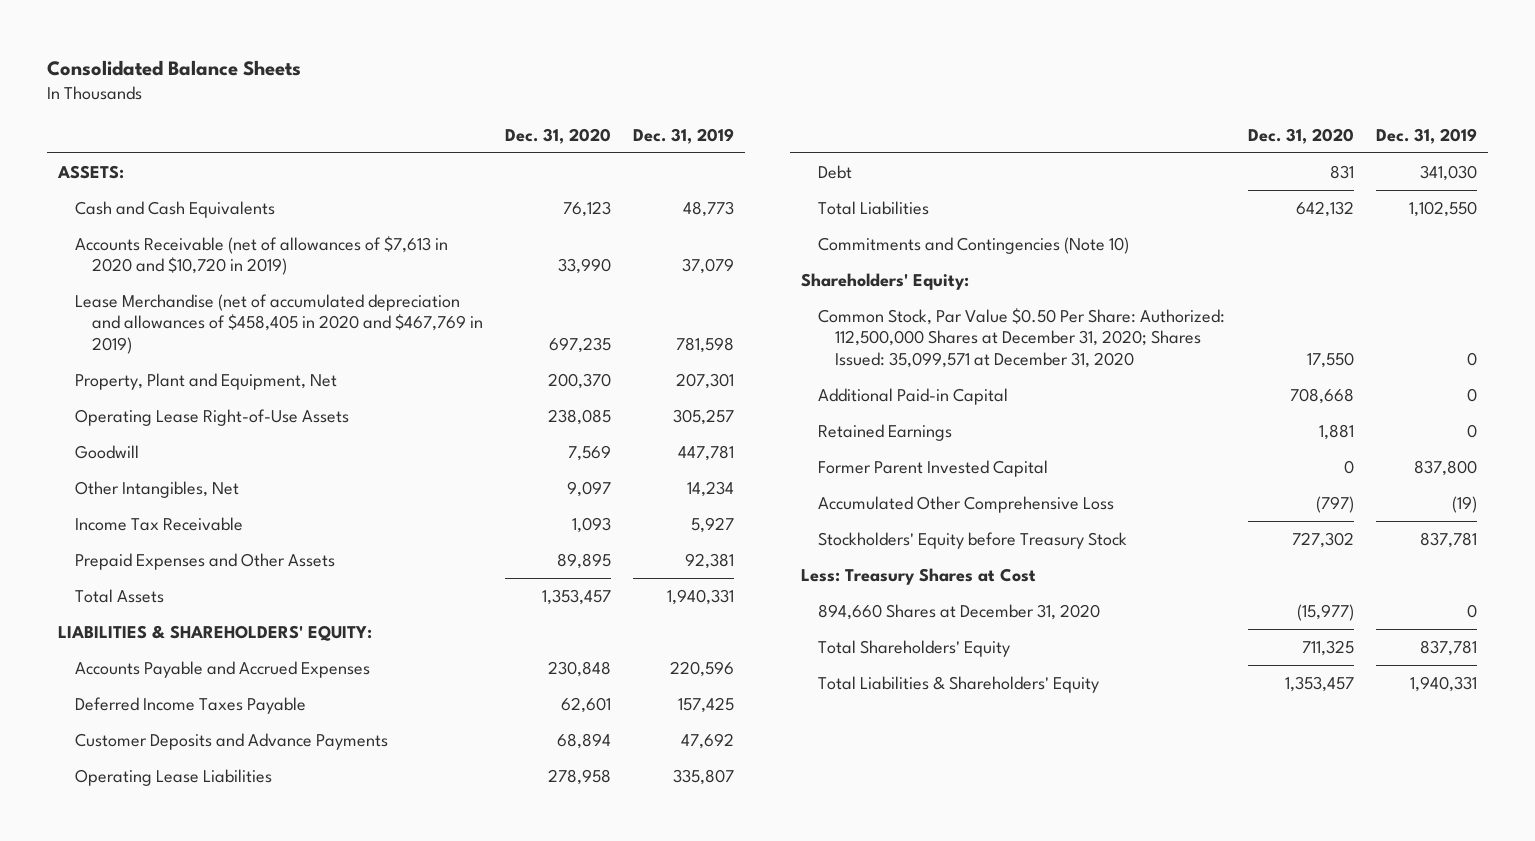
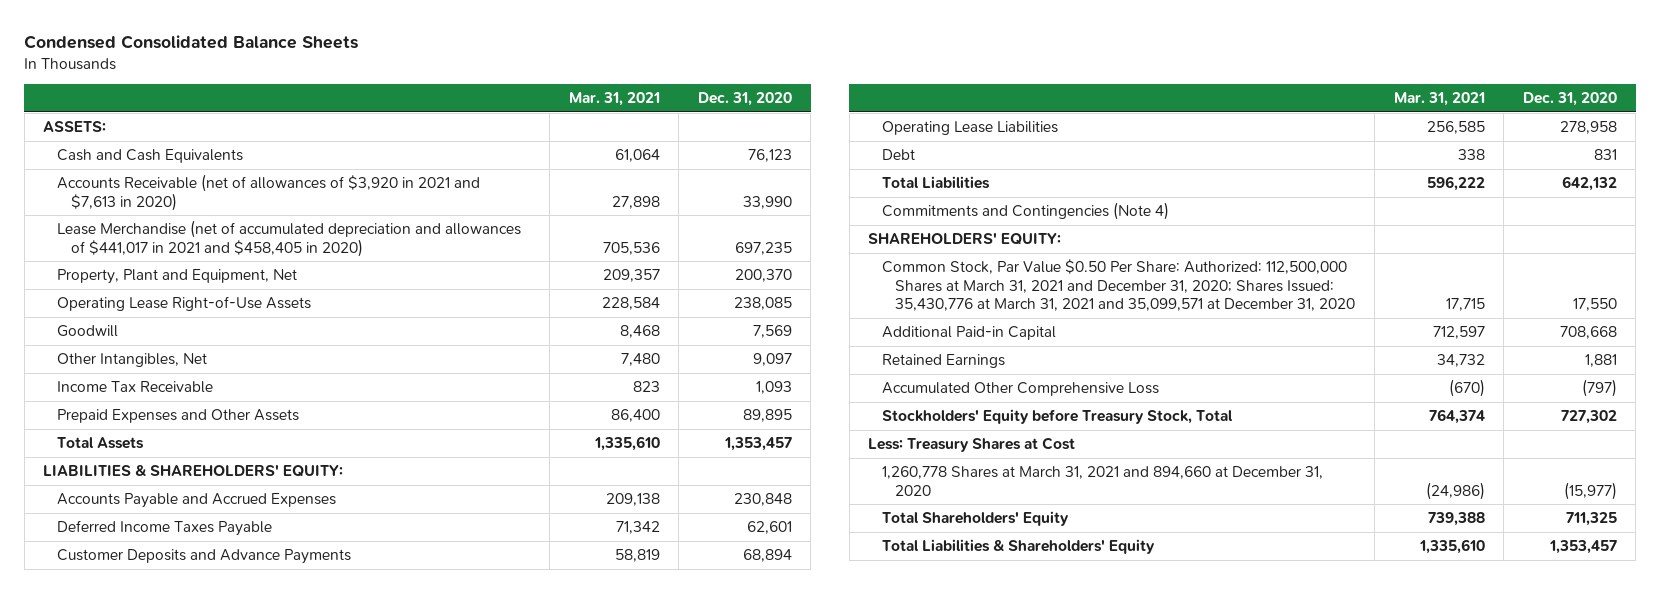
- Consolidated Balance Sheets
+ Condensed Consolidated Balance Sheets
- | Dec. 31, 2020 | Dec. 31, 2019
+ | Mar. 31, 2021 | Dec. 31, 2020
- Accounts Receivable (net of allowances of $7,613 in 2020 and $10,720 in 2019) | 33,990 | 37,079
- Lease Merchandise (net of accumulated depreciation and allowances of $458,405 in 2020 and $467,769 in 2019) | 697,235 | 781,598
+ Accounts Receivable (net of allowances of $3,920 in 2021 and $7,613 in 2020) | 27,898 | 33,990
+ Lease Merchandise (net of accumulated depreciation and allowances of $441,017 in 2021 and $458,405 in 2020) | 705,536 | 697,235
- Commitments and Contingencies (Note 10)
- Shareholders' Equity:
- Common Stock, Par Value $0.50 Per Share: Authorized: 112,500,000 Shares at December 31, 2020; Shares Issued: 35,099,571 at December 31, 2020 | 17,550 | 0
+ Commitments and Contingencies (Note 4)
+ SHAREHOLDERS' EQUITY:
+ Common Stock, Par Value $0.50 Per Share: Authorized: 112,500,000 Shares at March 31, 2021 and December 31, 2020; Shares Issued: 35,430,776 at March 31, 2021 and 35,099,571 at December 31, 2020 | 17,715 | 17,550
- Former Parent Invested Capital | 0 | 837,800
- Stockholders' Equity before Treasury Stock | 727,302 | 837,781
+ Stockholders' Equity before Treasury Stock, Total | 764,374 | 727,302
- 894,660 Shares at December 31, 2020 | (15,977) | 0
+ 1,260,778 Shares at March 31, 2021 and 894,660 at December 31, 2020 | (24,986) | (15,977)

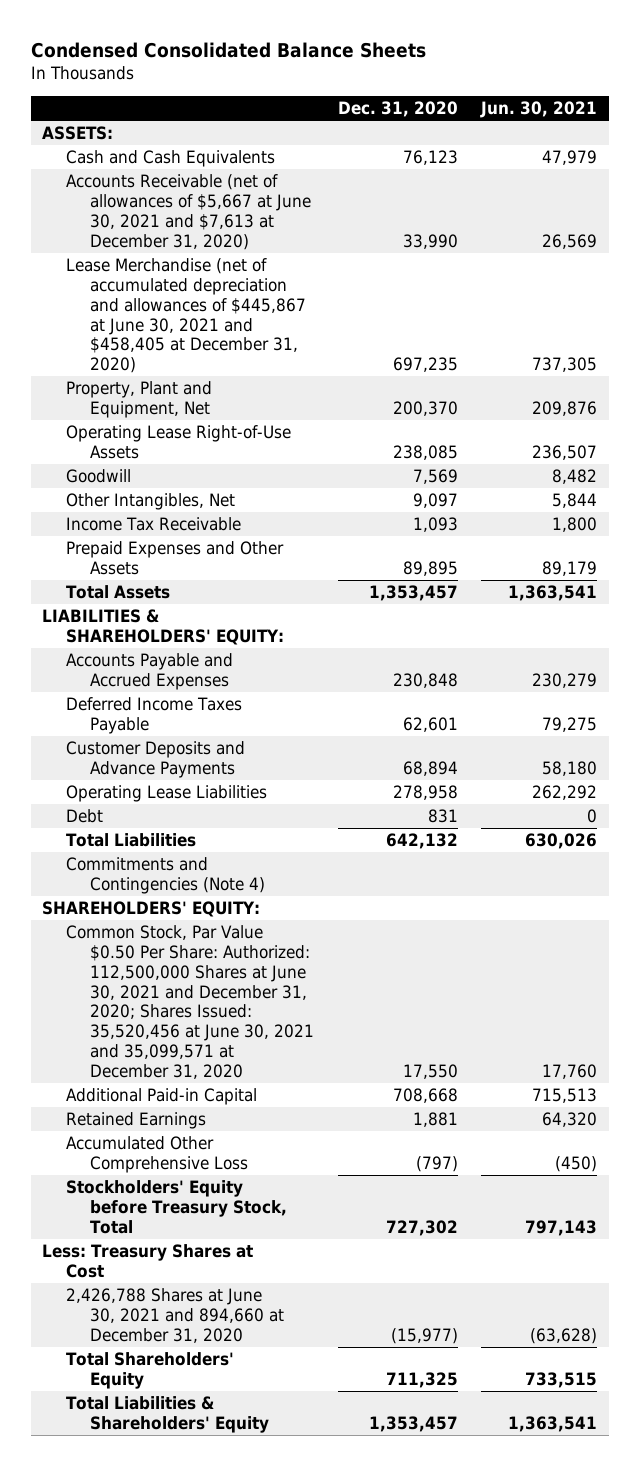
- | Mar. 31, 2021 | Dec. 31, 2020
+ | Dec. 31, 2020 | Jun. 30, 2021
- Accounts Receivable (net of allowances of $3,920 in 2021 and $7,613 in 2020) | 27,898 | 33,990
- Lease Merchandise (net of accumulated depreciation and allowances of $441,017 in 2021 and $458,405 in 2020) | 705,536 | 697,235
+ Accounts Receivable (net of allowances of $5,667 at June 30, 2021 and $7,613 at December 31, 2020) | 33,990 | 26,569
+ Lease Merchandise (net of accumulated depreciation and allowances of $445,867 at June 30, 2021 and $458,405 at December 31, 2020) | 697,235 | 737,305
- Common Stock, Par Value $0.50 Per Share: Authorized: 112,500,000 Shares at March 31, 2021 and December 31, 2020; Shares Issued: 35,430,776 at March 31, 2021 and 35,099,571 at December 31, 2020 | 17,715 | 17,550
+ Common Stock, Par Value $0.50 Per Share: Authorized: 112,500,000 Shares at June 30, 2021 and December 31, 2020; Shares Issued: 35,520,456 at June 30, 2021 and 35,099,571 at December 31, 2020 | 17,550 | 17,760
- 1,260,778 Shares at March 31, 2021 and 894,660 at December 31, 2020 | (24,986) | (15,977)
+ 2,426,788 Shares at June 30, 2021 and 894,660 at December 31, 2020 | (15,977) | (63,628)

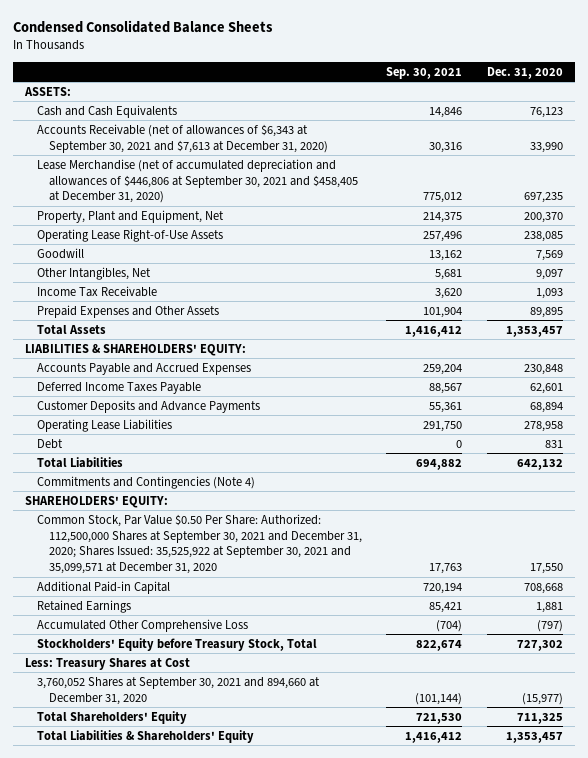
- | Dec. 31, 2020 | Jun. 30, 2021
+ | Sep. 30, 2021 | Dec. 31, 2020
- Accounts Receivable (net of allowances of $5,667 at June 30, 2021 and $7,613 at December 31, 2020) | 33,990 | 26,569
- Lease Merchandise (net of accumulated depreciation and allowances of $445,867 at June 30, 2021 and $458,405 at December 31, 2020) | 697,235 | 737,305
+ Accounts Receivable (net of allowances of $6,343 at September 30, 2021 and $7,613 at December 31, 2020) | 30,316 | 33,990
+ Lease Merchandise (net of accumulated depreciation and allowances of $446,806 at September 30, 2021 and $458,405 at December 31, 2020) | 775,012 | 697,235
- Common Stock, Par Value $0.50 Per Share: Authorized: 112,500,000 Shares at June 30, 2021 and December 31, 2020; Shares Issued: 35,520,456 at June 30, 2021 and 35,099,571 at December 31, 2020 | 17,550 | 17,760
+ Common Stock, Par Value $0.50 Per Share: Authorized: 112,500,000 Shares at September 30, 2021 and December 31, 2020; Shares Issued: 35,525,922 at September 30, 2021 and 35,099,571 at December 31, 2020 | 17,763 | 17,550
- 2,426,788 Shares at June 30, 2021 and 894,660 at December 31, 2020 | (15,977) | (63,628)
+ 3,760,052 Shares at September 30, 2021 and 894,660 at December 31, 2020 | (101,144) | (15,977)

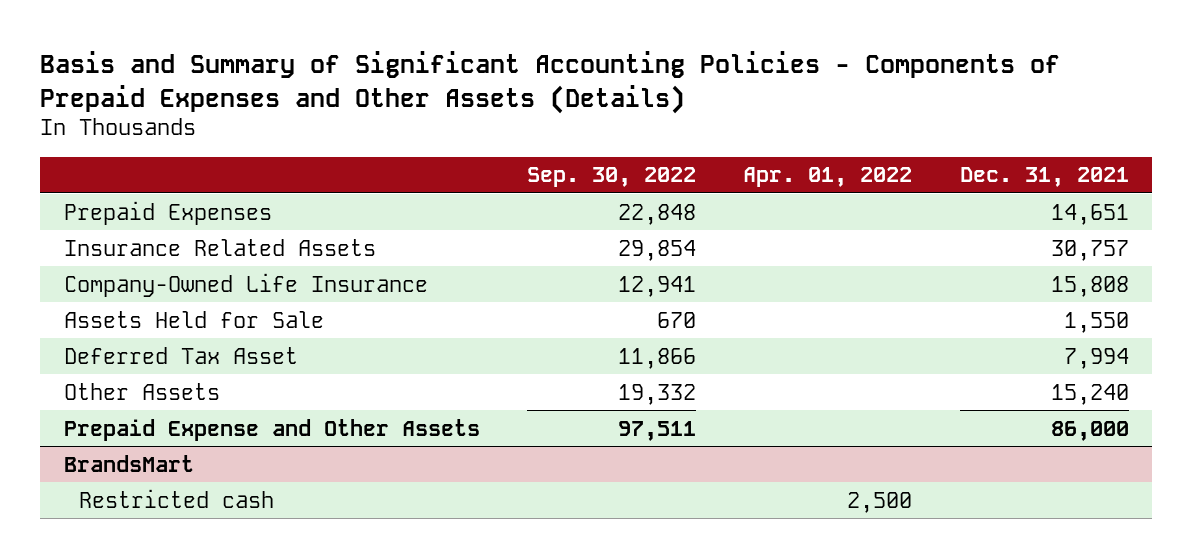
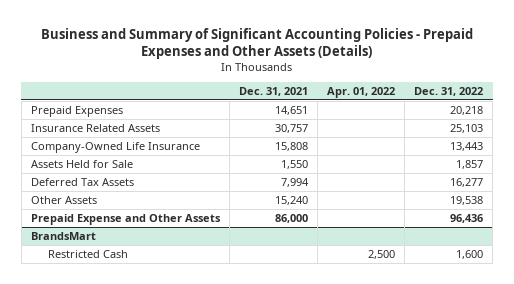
- Basis and Summary of Significant Accounting Policies - Components of Prepaid Expenses and Other Assets (Details)
+ Business and Summary of Significant Accounting Policies - Prepaid Expenses and Other Assets (Details)
- | Sep. 30, 2022 | Apr. 01, 2022 | Dec. 31, 2021
+ | Dec. 31, 2021 | Apr. 01, 2022 | Dec. 31, 2022
- Deferred Tax Asset | 11,866 | | 7,994
+ Deferred Tax Assets | 7,994 | | 16,277
@ BrandsMart
- Restricted cash | | 2,500 |
+ Restricted Cash | | 2,500 | 1,600

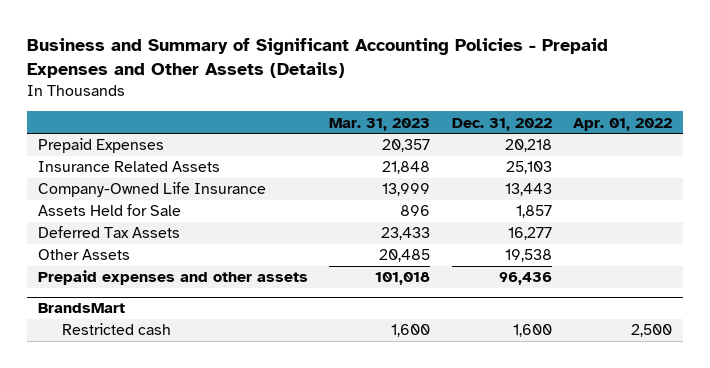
- | Dec. 31, 2021 | Apr. 01, 2022 | Dec. 31, 2022
+ | Mar. 31, 2023 | Dec. 31, 2022 | Apr. 01, 2022
- Prepaid Expense and Other Assets | 86,000 | | 96,436
+ Prepaid expenses and other assets | 101,018 | 96,436 |
@ BrandsMart
- Restricted Cash | | 2,500 | 1,600
+ Restricted cash | 1,600 | 1,600 | 2,500

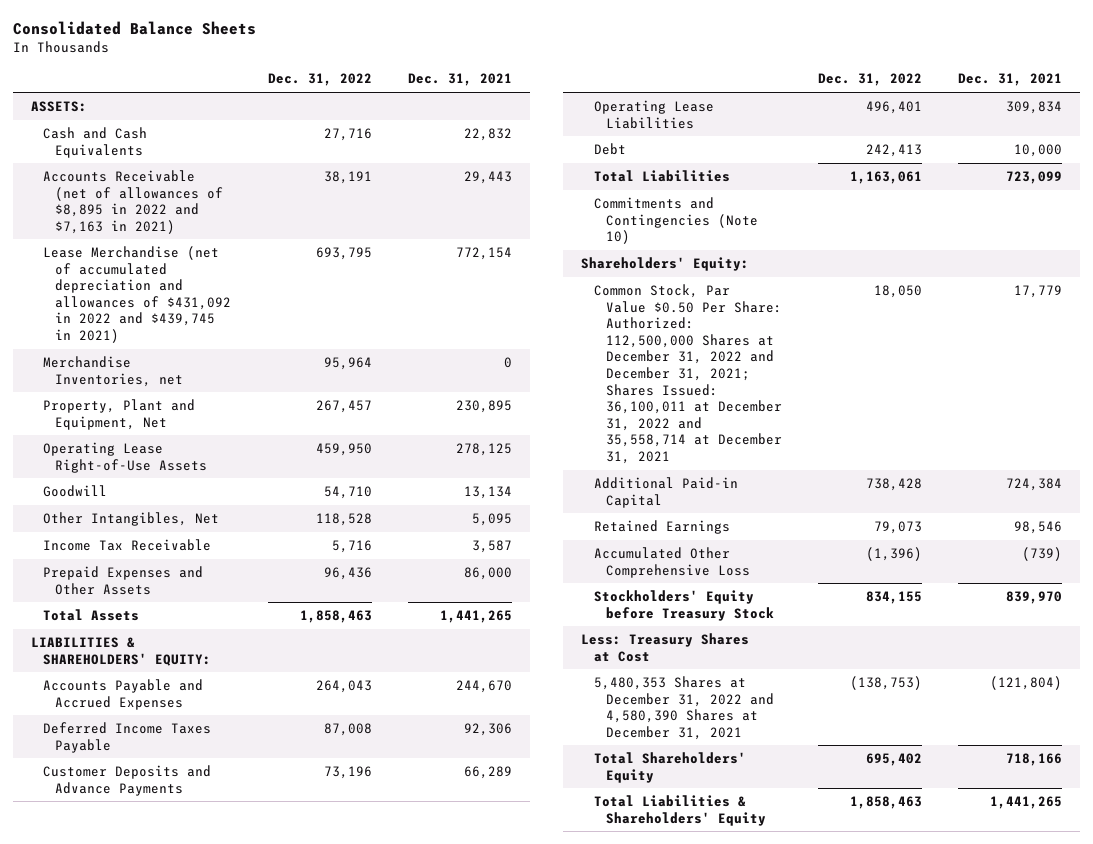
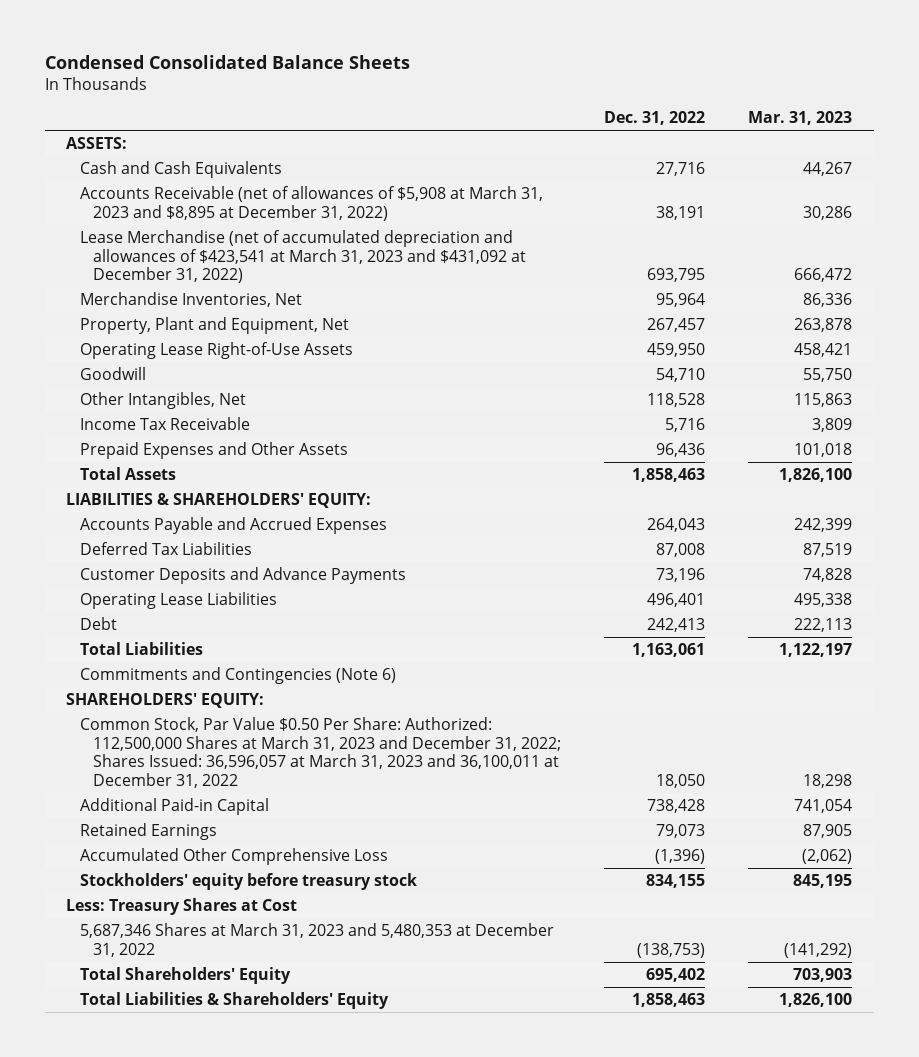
- Consolidated Balance Sheets
+ Condensed Consolidated Balance Sheets
- | Dec. 31, 2022 | Dec. 31, 2021
+ | Dec. 31, 2022 | Mar. 31, 2023
- Accounts Receivable (net of allowances of $8,895 in 2022 and $7,163 in 2021) | 38,191 | 29,443
- Lease Merchandise (net of accumulated depreciation and allowances of $431,092 in 2022 and $439,745 in 2021) | 693,795 | 772,154
- Merchandise Inventories, net | 95,964 | 0
+ Accounts Receivable (net of allowances of $5,908 at March 31, 2023 and $8,895 at December 31, 2022) | 38,191 | 30,286
+ Lease Merchandise (net of accumulated depreciation and allowances of $423,541 at March 31, 2023 and $431,092 at December 31, 2022) | 693,795 | 666,472
+ Merchandise Inventories, Net | 95,964 | 86,336
- Deferred Income Taxes Payable | 87,008 | 92,306
+ Deferred Tax Liabilities | 87,008 | 87,519
- Commitments and Contingencies (Note 10)
- Shareholders' Equity:
- Common Stock, Par Value $0.50 Per Share: Authorized: 112,500,000 Shares at December 31, 2022 and December 31, 2021; Shares Issued: 36,100,011 at December 31, 2022 and 35,558,714 at December 31, 2021 | 18,050 | 17,779
+ Commitments and Contingencies (Note 6)
+ SHAREHOLDERS' EQUITY:
+ Common Stock, Par Value $0.50 Per Share: Authorized: 112,500,000 Shares at March 31, 2023 and December 31, 2022; Shares Issued: 36,596,057 at March 31, 2023 and 36,100,011 at December 31, 2022 | 18,050 | 18,298
- Stockholders' Equity before Treasury Stock | 834,155 | 839,970
+ Stockholders' equity before treasury stock | 834,155 | 845,195
- 5,480,353 Shares at December 31, 2022 and 4,580,390 Shares at December 31, 2021 | (138,753) | (121,804)
+ 5,687,346 Shares at March 31, 2023 and 5,480,353 at December 31, 2022 | (138,753) | (141,292)

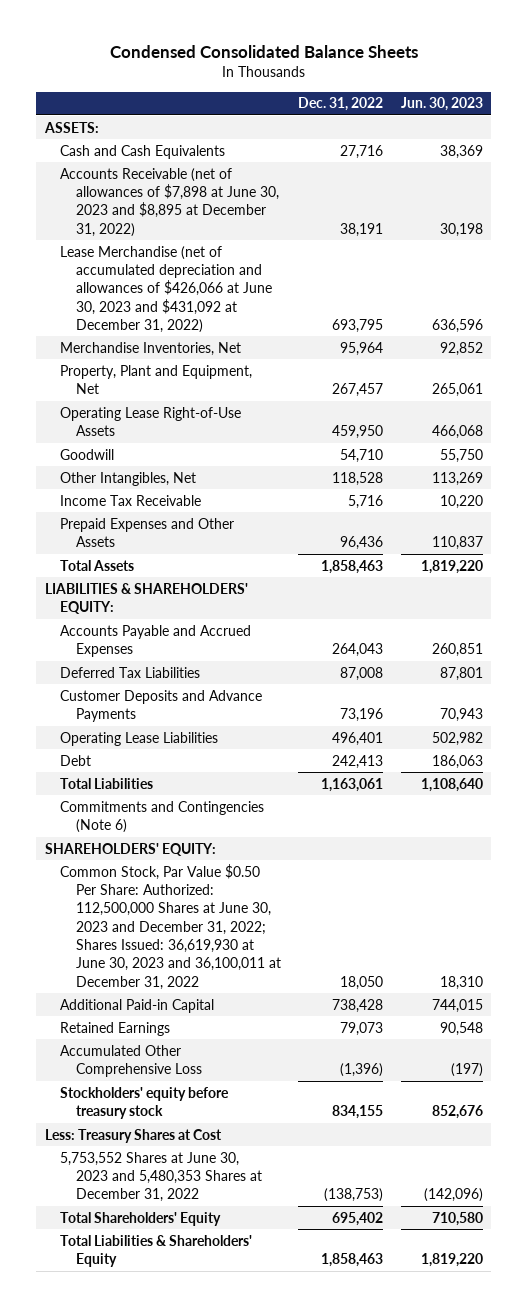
- | Dec. 31, 2022 | Mar. 31, 2023
+ | Dec. 31, 2022 | Jun. 30, 2023
- Accounts Receivable (net of allowances of $5,908 at March 31, 2023 and $8,895 at December 31, 2022) | 38,191 | 30,286
- Lease Merchandise (net of accumulated depreciation and allowances of $423,541 at March 31, 2023 and $431,092 at December 31, 2022) | 693,795 | 666,472
+ Accounts Receivable (net of allowances of $7,898 at June 30, 2023 and $8,895 at December 31, 2022) | 38,191 | 30,198
+ Lease Merchandise (net of accumulated depreciation and allowances of $426,066 at June 30, 2023 and $431,092 at December 31, 2022) | 693,795 | 636,596
- Common Stock, Par Value $0.50 Per Share: Authorized: 112,500,000 Shares at March 31, 2023 and December 31, 2022; Shares Issued: 36,596,057 at March 31, 2023 and 36,100,011 at December 31, 2022 | 18,050 | 18,298
+ Common Stock, Par Value $0.50 Per Share: Authorized: 112,500,000 Shares at June 30, 2023 and December 31, 2022; Shares Issued: 36,619,930 at June 30, 2023 and 36,100,011 at December 31, 2022 | 18,050 | 18,310
- 5,687,346 Shares at March 31, 2023 and 5,480,353 at December 31, 2022 | (138,753) | (141,292)
+ 5,753,552 Shares at June 30, 2023 and 5,480,353 Shares at December 31, 2022 | (138,753) | (142,096)

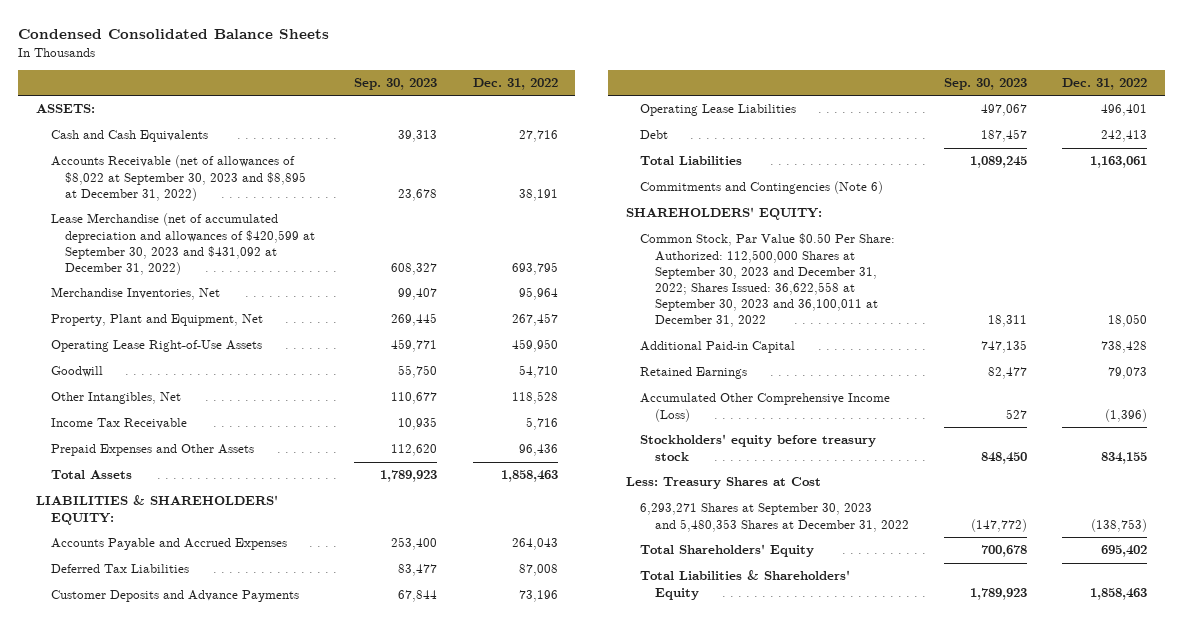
- | Dec. 31, 2022 | Jun. 30, 2023
+ | Sep. 30, 2023 | Dec. 31, 2022
- Accounts Receivable (net of allowances of $7,898 at June 30, 2023 and $8,895 at December 31, 2022) | 38,191 | 30,198
- Lease Merchandise (net of accumulated depreciation and allowances of $426,066 at June 30, 2023 and $431,092 at December 31, 2022) | 693,795 | 636,596
+ Accounts Receivable (net of allowances of $8,022 at September 30, 2023 and $8,895 at December 31, 2022) | 23,678 | 38,191
+ Lease Merchandise (net of accumulated depreciation and allowances of $420,599 at September 30, 2023 and $431,092 at December 31, 2022) | 608,327 | 693,795
- Common Stock, Par Value $0.50 Per Share: Authorized: 112,500,000 Shares at June 30, 2023 and December 31, 2022; Shares Issued: 36,619,930 at June 30, 2023 and 36,100,011 at December 31, 2022 | 18,050 | 18,310
+ Common Stock, Par Value $0.50 Per Share: Authorized: 112,500,000 Shares at September 30, 2023 and December 31, 2022; Shares Issued: 36,622,558 at September 30, 2023 and 36,100,011 at December 31, 2022 | 18,311 | 18,050
- Accumulated Other Comprehensive Loss | (1,396) | (197)
+ Accumulated Other Comprehensive Income (Loss) | 527 | (1,396)
- 5,753,552 Shares at June 30, 2023 and 5,480,353 Shares at December 31, 2022 | (138,753) | (142,096)
+ 6,293,271 Shares at September 30, 2023 and 5,480,353 Shares at December 31, 2022 | (147,772) | (138,753)

